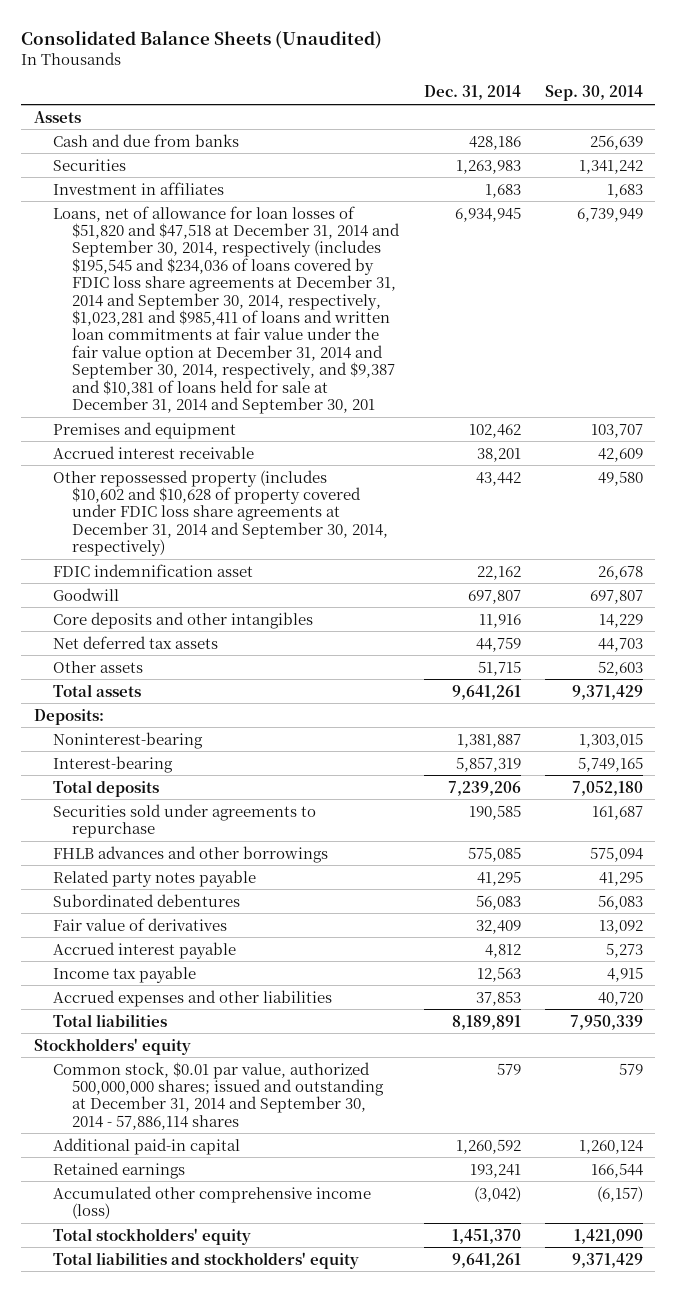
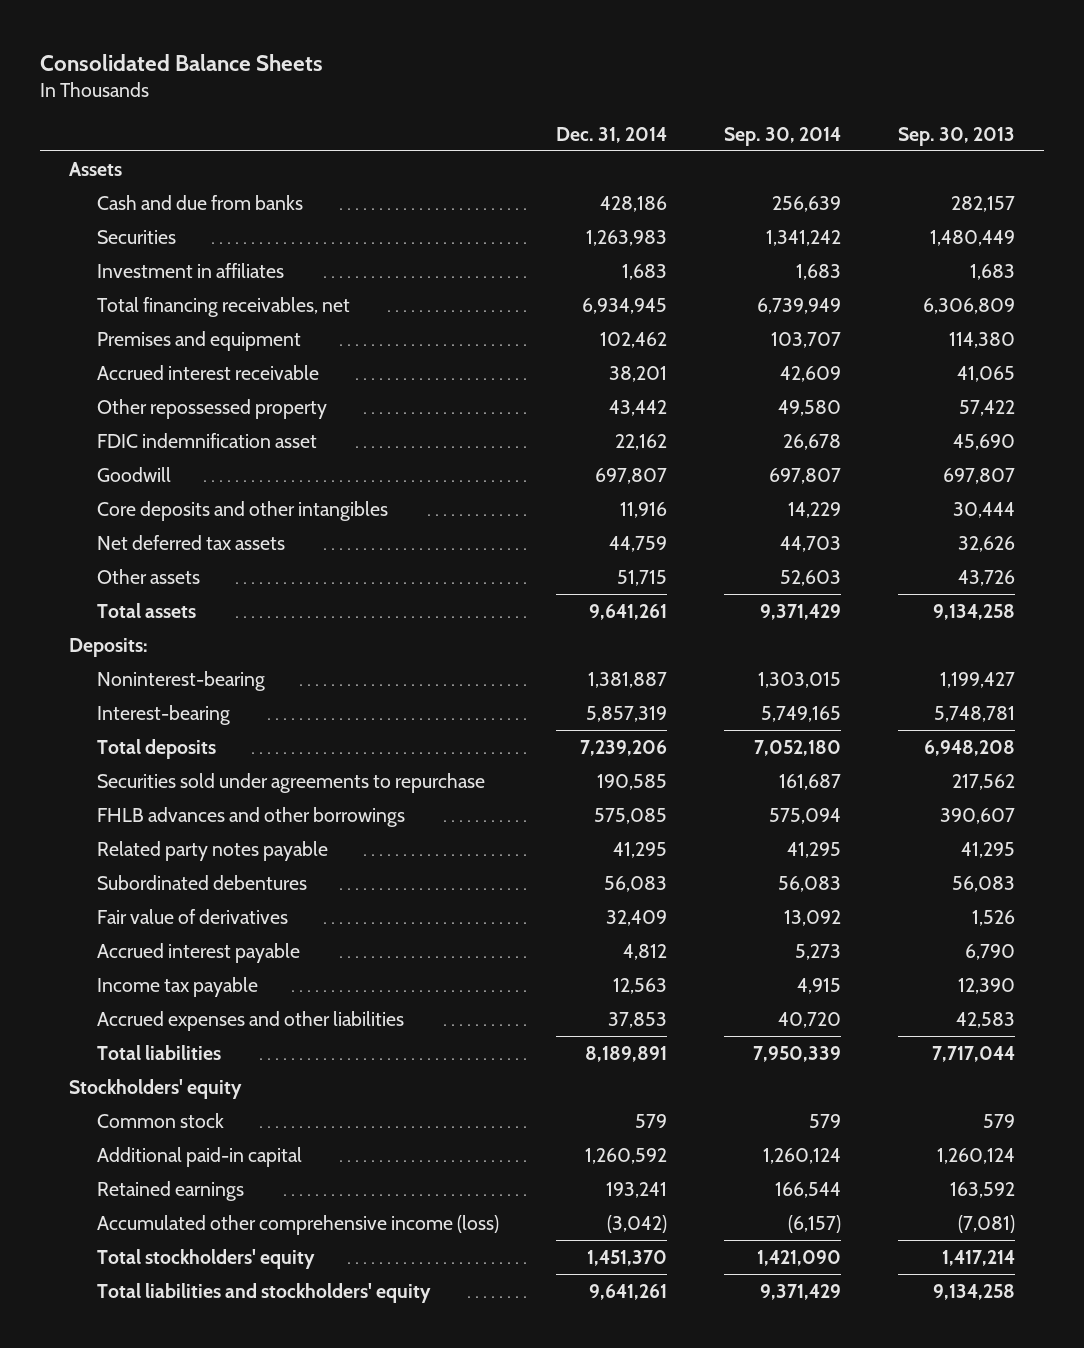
- Consolidated Balance Sheets (Unaudited)
+ Consolidated Balance Sheets
- | Dec. 31, 2014 | Sep. 30, 2014
+ | Dec. 31, 2014 | Sep. 30, 2014 | Sep. 30, 2013
- Loans, net of allowance for loan losses of $51,820 and $47,518 at December 31, 2014 and September 30, 2014, respectively (includes $195,545 and $234,036 of loans covered by FDIC loss share agreements at December 31, 2014 and September 30, 2014, respectively, $1,023,281 and $985,411 of loans and written loan commitments at fair value under the fair value option at December 31, 2014 and September 30, 2014, respectively, and $9,387 and $10,381 of loans held for sale at December 31, 2014 and September 30, 201 | 6,934,945 | 6,739,949
+ Total financing receivables, net | 6,934,945 | 6,739,949 | 6,306,809
- Other repossessed property (includes $10,602 and $10,628 of property covered under FDIC loss share agreements at December 31, 2014 and September 30, 2014, respectively) | 43,442 | 49,580
+ Other repossessed property | 43,442 | 49,580 | 57,422
- Common stock, $0.01 par value, authorized 500,000,000 shares; issued and outstanding at December 31, 2014 and September 30, 2014 - 57,886,114 shares | 579 | 579
+ Common stock | 579 | 579 | 579

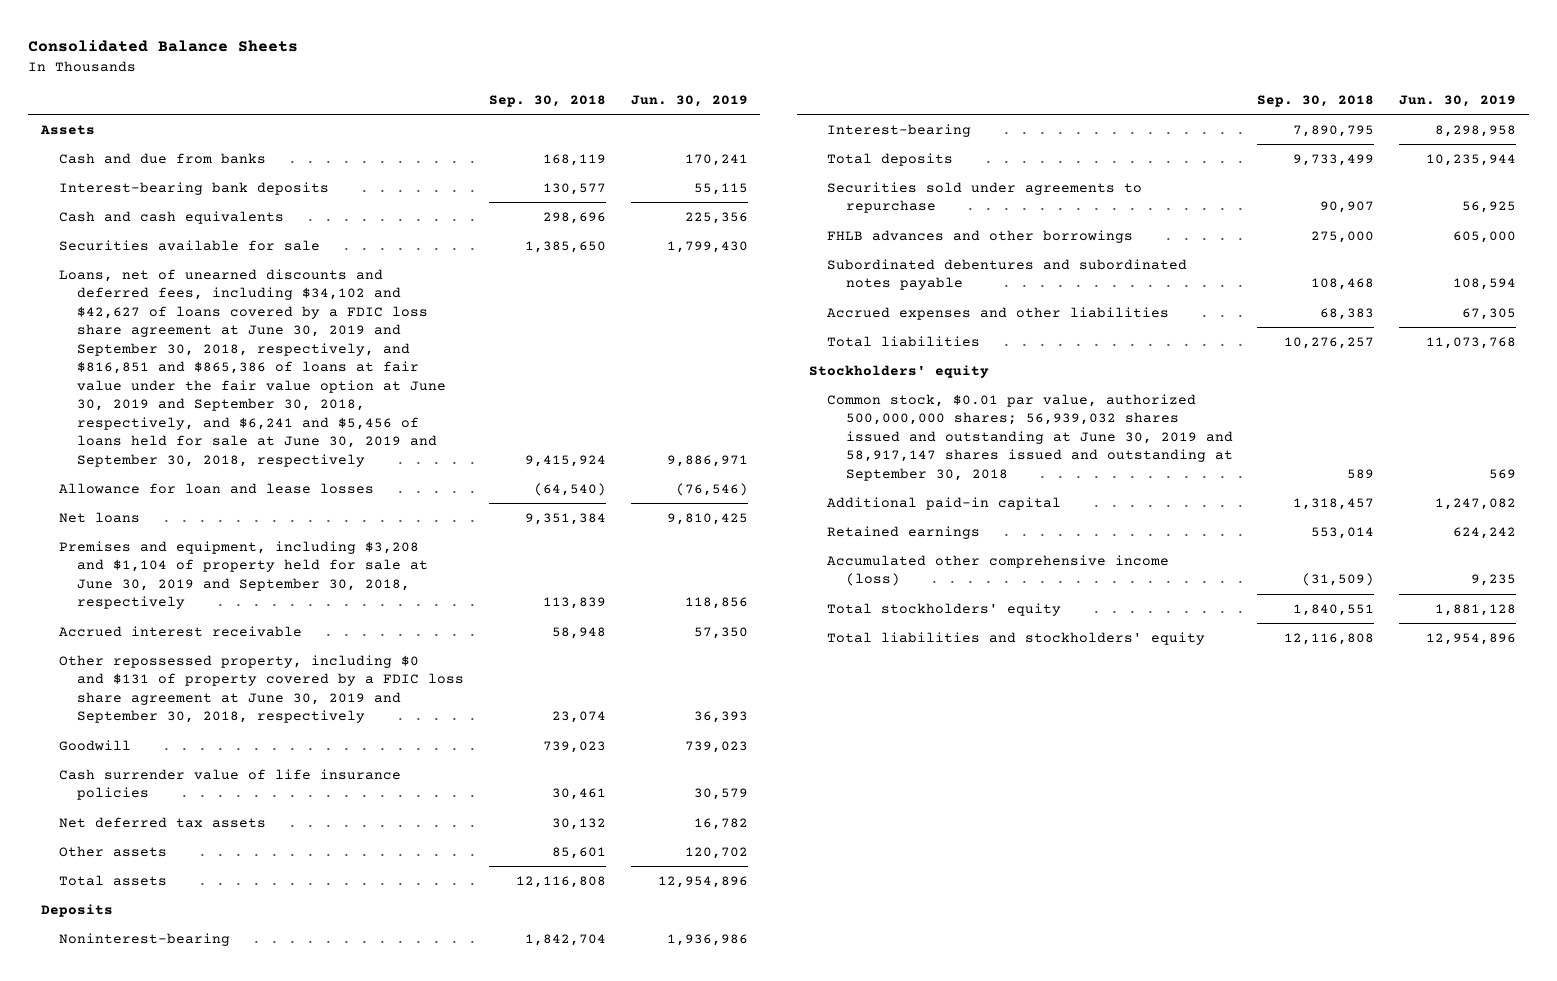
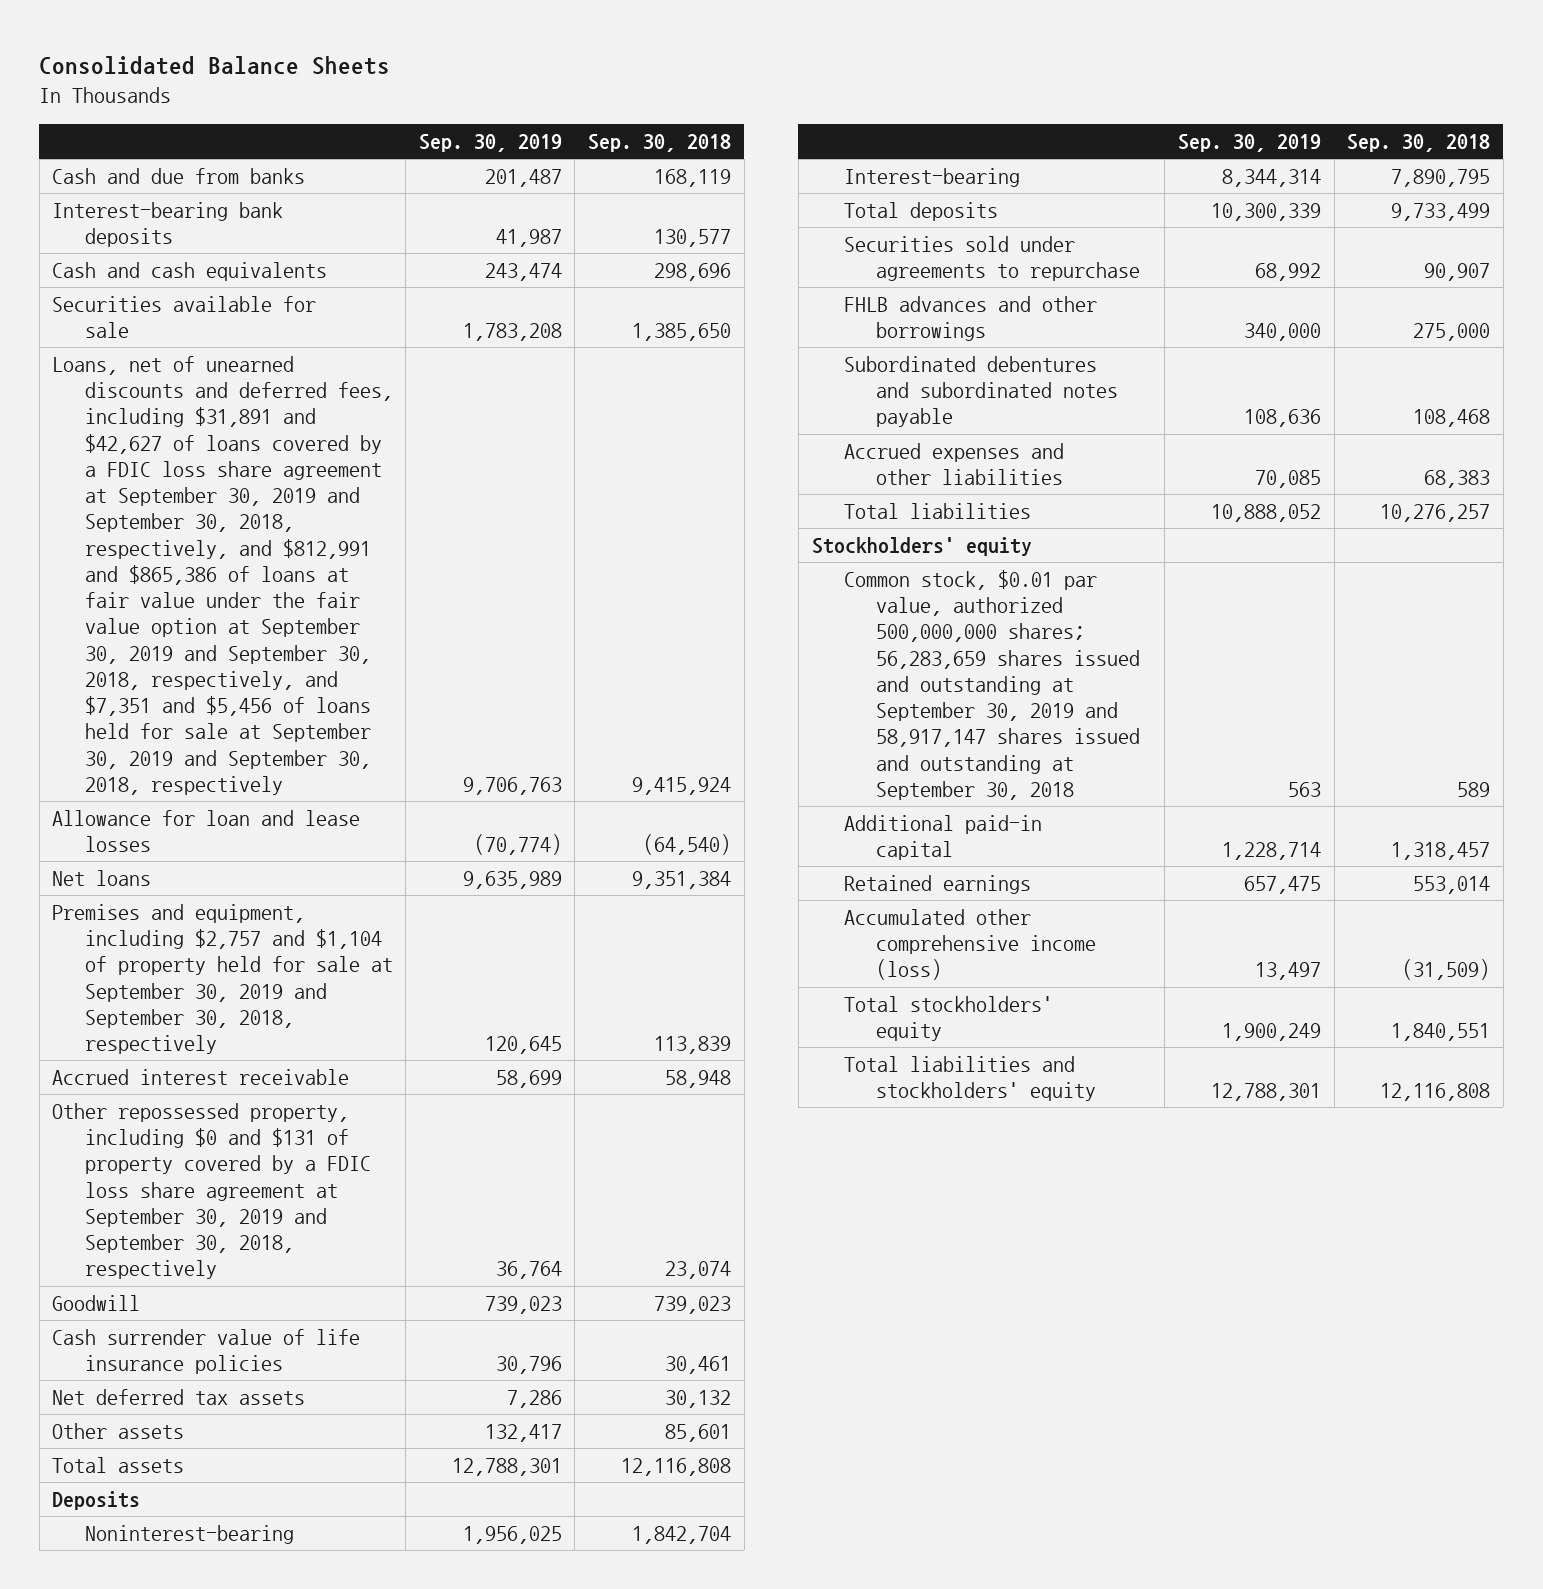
- | Sep. 30, 2018 | Jun. 30, 2019
+ | Sep. 30, 2019 | Sep. 30, 2018
- Assets
- Loans, net of unearned discounts and deferred fees, including $34,102 and $42,627 of loans covered by a FDIC loss share agreement at June 30, 2019 and September 30, 2018, respectively, and $816,851 and $865,386 of loans at fair value under the fair value option at June 30, 2019 and September 30, 2018, respectively, and $6,241 and $5,456 of loans held for sale at June 30, 2019 and September 30, 2018, respectively | 9,415,924 | 9,886,971
+ Loans, net of unearned discounts and deferred fees, including $31,891 and $42,627 of loans covered by a FDIC loss share agreement at September 30, 2019 and September 30, 2018, respectively, and $812,991 and $865,386 of loans at fair value under the fair value option at September 30, 2019 and September 30, 2018, respectively, and $7,351 and $5,456 of loans held for sale at September 30, 2019 and September 30, 2018, respectively | 9,706,763 | 9,415,924
- Premises and equipment, including $3,208 and $1,104 of property held for sale at June 30, 2019 and September 30, 2018, respectively | 113,839 | 118,856
+ Premises and equipment, including $2,757 and $1,104 of property held for sale at September 30, 2019 and September 30, 2018, respectively | 120,645 | 113,839
- Other repossessed property, including $0 and $131 of property covered by a FDIC loss share agreement at June 30, 2019 and September 30, 2018, respectively | 23,074 | 36,393
+ Other repossessed property, including $0 and $131 of property covered by a FDIC loss share agreement at September 30, 2019 and September 30, 2018, respectively | 36,764 | 23,074
- Common stock, $0.01 par value, authorized 500,000,000 shares; 56,939,032 shares issued and outstanding at June 30, 2019 and 58,917,147 shares issued and outstanding at September 30, 2018 | 589 | 569
+ Common stock, $0.01 par value, authorized 500,000,000 shares; 56,283,659 shares issued and outstanding at September 30, 2019 and 58,917,147 shares issued and outstanding at September 30, 2018 | 563 | 589

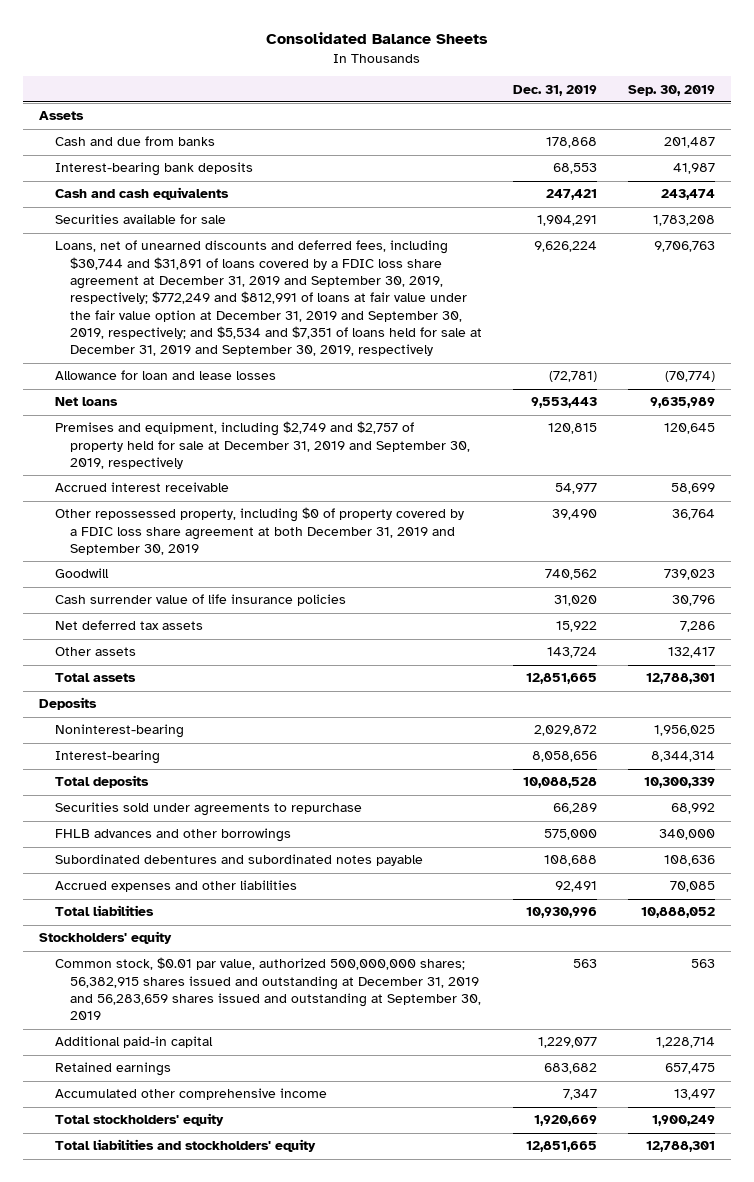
- | Sep. 30, 2019 | Sep. 30, 2018
+ | Dec. 31, 2019 | Sep. 30, 2019
+ Assets
- Loans, net of unearned discounts and deferred fees, including $31,891 and $42,627 of loans covered by a FDIC loss share agreement at September 30, 2019 and September 30, 2018, respectively, and $812,991 and $865,386 of loans at fair value under the fair value option at September 30, 2019 and September 30, 2018, respectively, and $7,351 and $5,456 of loans held for sale at September 30, 2019 and September 30, 2018, respectively | 9,706,763 | 9,415,924
+ Loans, net of unearned discounts and deferred fees, including $30,744 and $31,891 of loans covered by a FDIC loss share agreement at December 31, 2019 and September 30, 2019, respectively; $772,249 and $812,991 of loans at fair value under the fair value option at December 31, 2019 and September 30, 2019, respectively; and $5,534 and $7,351 of loans held for sale at December 31, 2019 and September 30, 2019, respectively | 9,626,224 | 9,706,763
- Premises and equipment, including $2,757 and $1,104 of property held for sale at September 30, 2019 and September 30, 2018, respectively | 120,645 | 113,839
+ Premises and equipment, including $2,749 and $2,757 of property held for sale at December 31, 2019 and September 30, 2019, respectively | 120,815 | 120,645
- Other repossessed property, including $0 and $131 of property covered by a FDIC loss share agreement at September 30, 2019 and September 30, 2018, respectively | 36,764 | 23,074
+ Other repossessed property, including $0 of property covered by a FDIC loss share agreement at both December 31, 2019 and September 30, 2019 | 39,490 | 36,764
- Common stock, $0.01 par value, authorized 500,000,000 shares; 56,283,659 shares issued and outstanding at September 30, 2019 and 58,917,147 shares issued and outstanding at September 30, 2018 | 563 | 589
+ Common stock, $0.01 par value, authorized 500,000,000 shares; 56,382,915 shares issued and outstanding at December 31, 2019 and 56,283,659 shares issued and outstanding at September 30, 2019 | 563 | 563
- Accumulated other comprehensive income (loss) | 13,497 | (31,509)
+ Accumulated other comprehensive income | 7,347 | 13,497

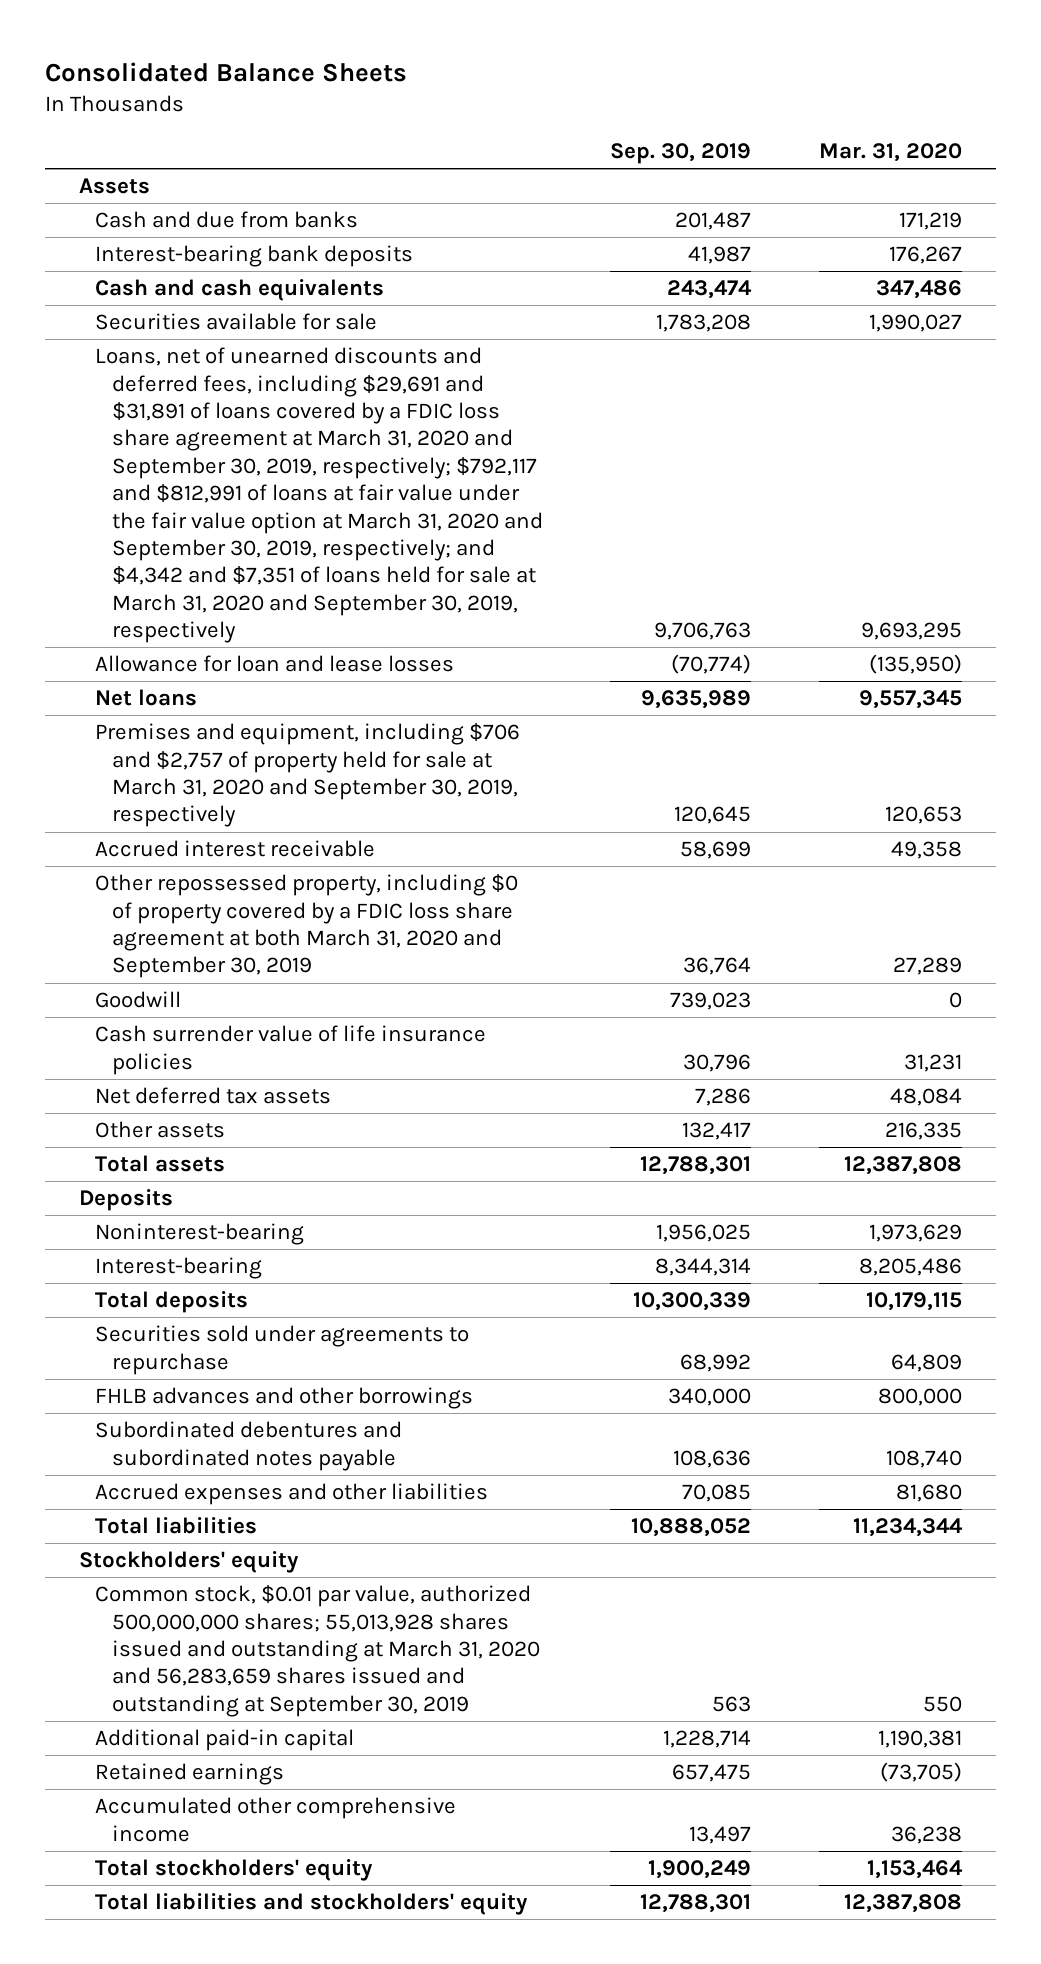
- | Dec. 31, 2019 | Sep. 30, 2019
+ | Sep. 30, 2019 | Mar. 31, 2020
- Loans, net of unearned discounts and deferred fees, including $30,744 and $31,891 of loans covered by a FDIC loss share agreement at December 31, 2019 and September 30, 2019, respectively; $772,249 and $812,991 of loans at fair value under the fair value option at December 31, 2019 and September 30, 2019, respectively; and $5,534 and $7,351 of loans held for sale at December 31, 2019 and September 30, 2019, respectively | 9,626,224 | 9,706,763
+ Loans, net of unearned discounts and deferred fees, including $29,691 and $31,891 of loans covered by a FDIC loss share agreement at March 31, 2020 and September 30, 2019, respectively; $792,117 and $812,991 of loans at fair value under the fair value option at March 31, 2020 and September 30, 2019, respectively; and $4,342 and $7,351 of loans held for sale at March 31, 2020 and September 30, 2019, respectively | 9,706,763 | 9,693,295
- Premises and equipment, including $2,749 and $2,757 of property held for sale at December 31, 2019 and September 30, 2019, respectively | 120,815 | 120,645
+ Premises and equipment, including $706 and $2,757 of property held for sale at March 31, 2020 and September 30, 2019, respectively | 120,645 | 120,653
- Other repossessed property, including $0 of property covered by a FDIC loss share agreement at both December 31, 2019 and September 30, 2019 | 39,490 | 36,764
+ Other repossessed property, including $0 of property covered by a FDIC loss share agreement at both March 31, 2020 and September 30, 2019 | 36,764 | 27,289
- Common stock, $0.01 par value, authorized 500,000,000 shares; 56,382,915 shares issued and outstanding at December 31, 2019 and 56,283,659 shares issued and outstanding at September 30, 2019 | 563 | 563
+ Common stock, $0.01 par value, authorized 500,000,000 shares; 55,013,928 shares issued and outstanding at March 31, 2020 and 56,283,659 shares issued and outstanding at September 30, 2019 | 563 | 550

